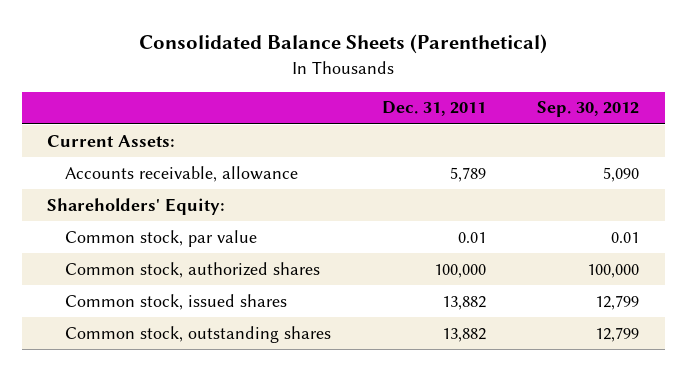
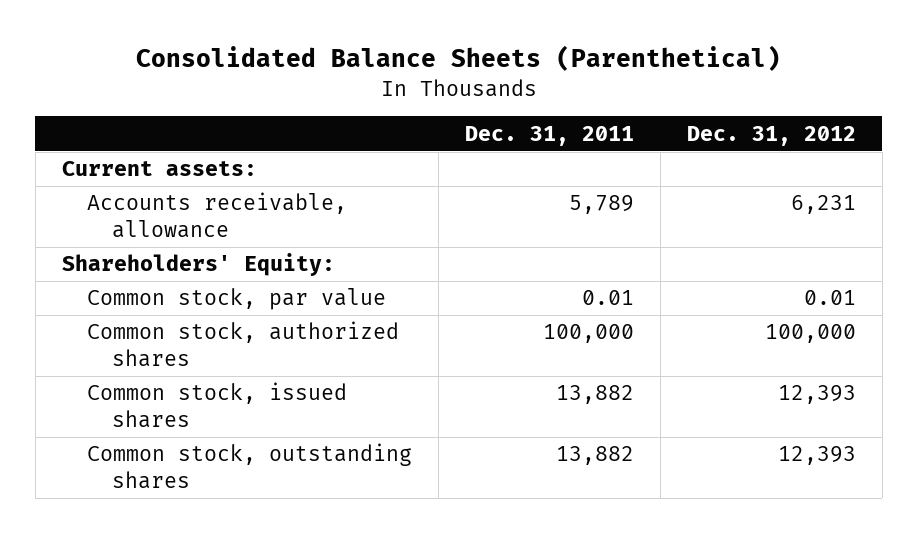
- | Dec. 31, 2011 | Sep. 30, 2012
+ | Dec. 31, 2011 | Dec. 31, 2012
- Current Assets:
+ Current assets:

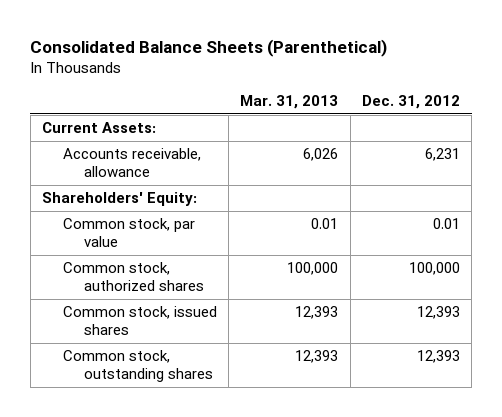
- | Dec. 31, 2011 | Dec. 31, 2012
+ | Mar. 31, 2013 | Dec. 31, 2012
- Current assets:
+ Current Assets:

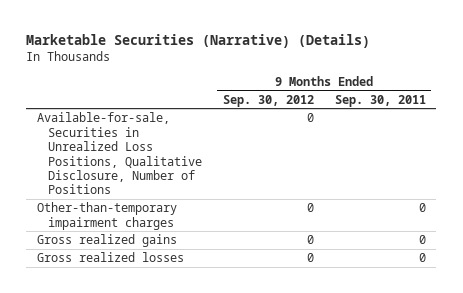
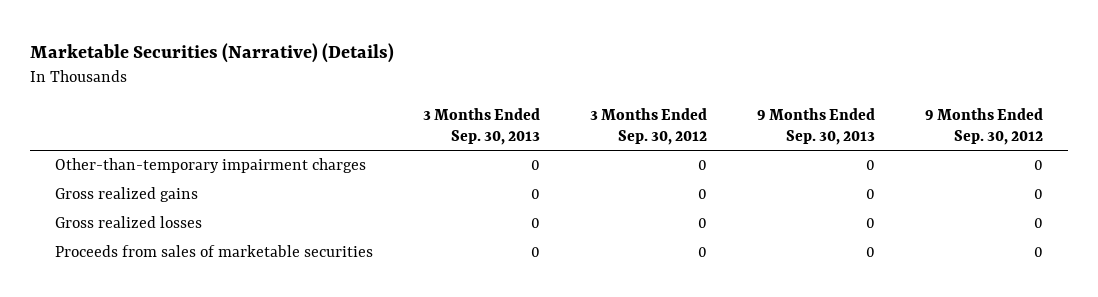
- | 9 Months Ended Sep. 30, 2012 | 9 Months Ended Sep. 30, 2011
+ | 3 Months Ended Sep. 30, 2013 | 3 Months Ended Sep. 30, 2012 | 9 Months Ended Sep. 30, 2013 | 9 Months Ended Sep. 30, 2012
- Available-for-sale, Securities in Unrealized Loss Positions, Qualitative Disclosure, Number of Positions | 0 |
+ Proceeds from sales of marketable securities | 0 | 0 | 0 | 0

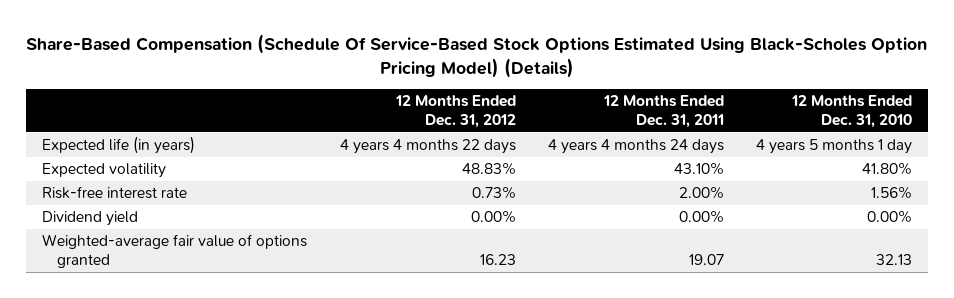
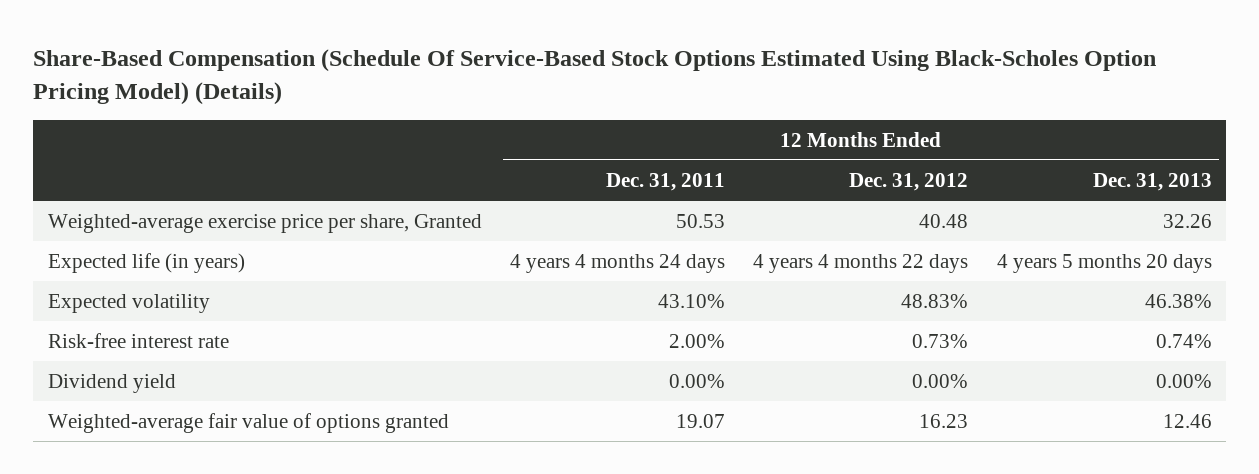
- | 12 Months Ended Dec. 31, 2012 | 12 Months Ended Dec. 31, 2011 | 12 Months Ended Dec. 31, 2010
+ | 12 Months Ended Dec. 31, 2011 | 12 Months Ended Dec. 31, 2012 | 12 Months Ended Dec. 31, 2013
+ Weighted-average exercise price per share, Granted | 50.53 | 40.48 | 32.26

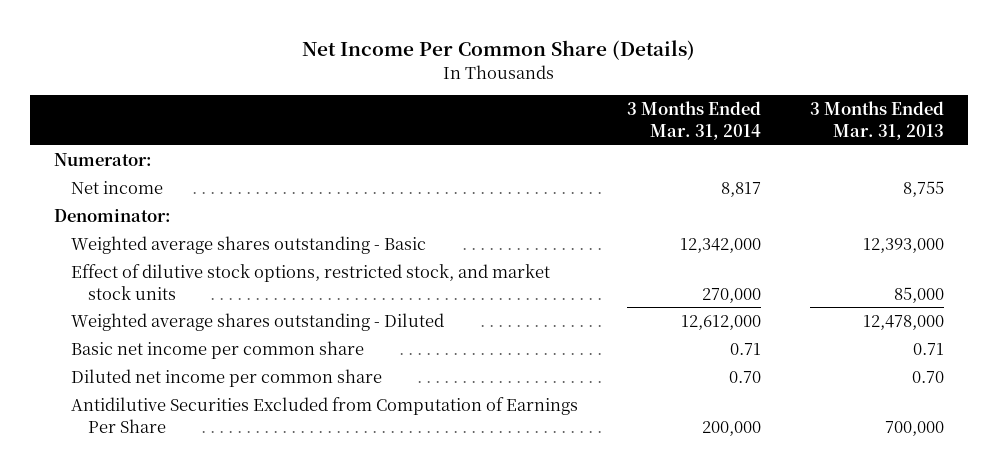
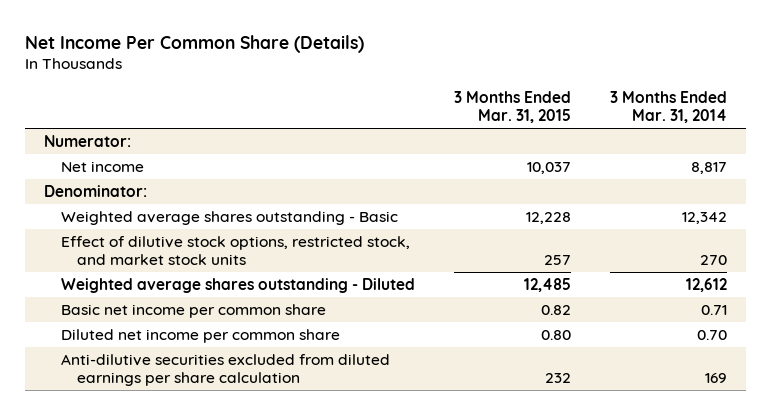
- | 3 Months Ended Mar. 31, 2014 | 3 Months Ended Mar. 31, 2013
+ | 3 Months Ended Mar. 31, 2015 | 3 Months Ended Mar. 31, 2014
- Weighted average shares outstanding - Basic | 12,342,000 | 12,393,000
- Effect of dilutive stock options, restricted stock, and market stock units | 270,000 | 85,000
- Weighted average shares outstanding - Diluted | 12,612,000 | 12,478,000
+ Weighted average shares outstanding - Basic | 12,228 | 12,342
+ Effect of dilutive stock options, restricted stock, and market stock units | 257 | 270
+ Weighted average shares outstanding - Diluted | 12,485 | 12,612
- Antidilutive Securities Excluded from Computation of Earnings Per Share | 200,000 | 700,000
+ Anti-dilutive securities excluded from diluted earnings per share calculation | 232 | 169

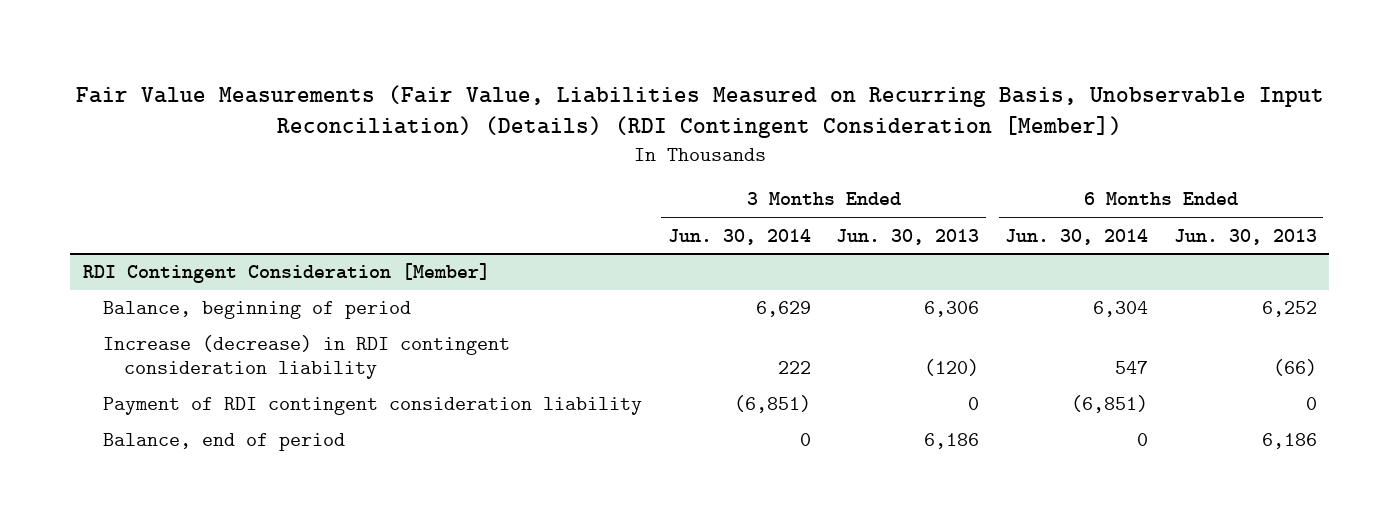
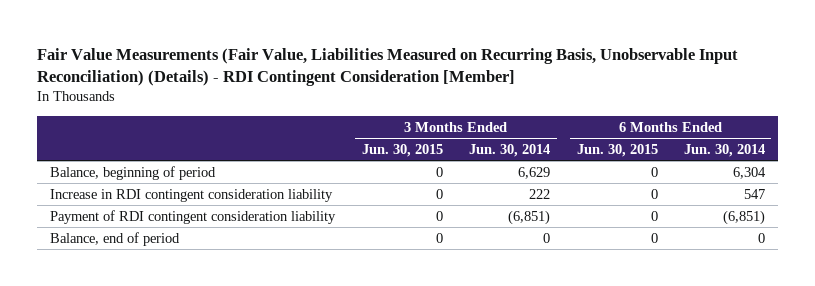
- Fair Value Measurements (Fair Value, Liabilities Measured on Recurring Basis, Unobservable Input Reconciliation) (Details) (RDI Contingent Consideration [Member])
+ Fair Value Measurements (Fair Value, Liabilities Measured on Recurring Basis, Unobservable Input Reconciliation) (Details) - RDI Contingent Consideration [Member]
- | 3 Months Ended Jun. 30, 2014 | 3 Months Ended Jun. 30, 2013 | 6 Months Ended Jun. 30, 2014 | 6 Months Ended Jun. 30, 2013
+ | 3 Months Ended Jun. 30, 2015 | 3 Months Ended Jun. 30, 2014 | 6 Months Ended Jun. 30, 2015 | 6 Months Ended Jun. 30, 2014
- RDI Contingent Consideration [Member]
- Increase (decrease) in RDI contingent consideration liability | 222 | (120) | 547 | (66)
+ Increase in RDI contingent consideration liability | 0 | 222 | 0 | 547

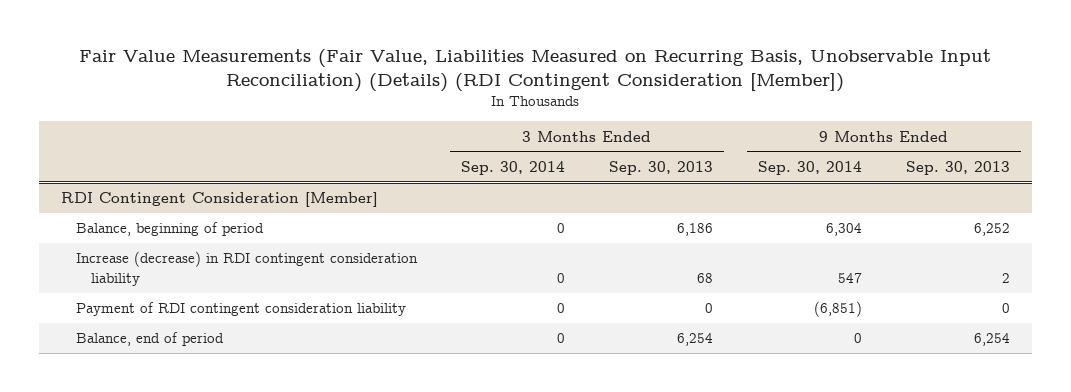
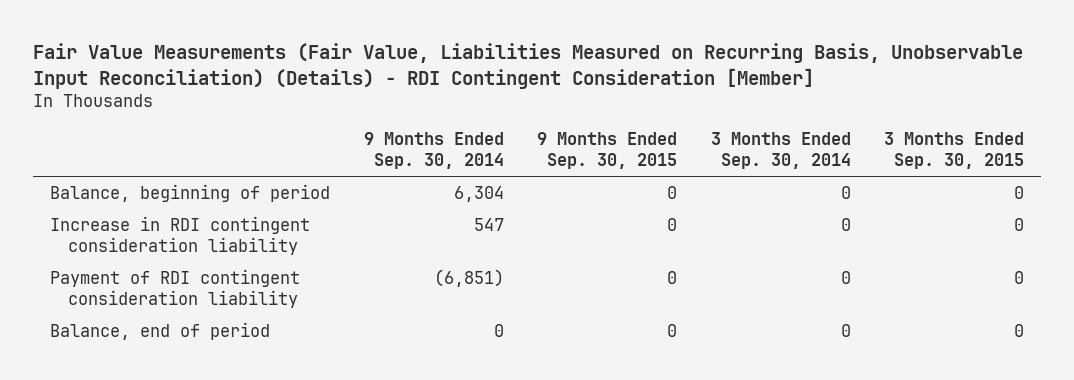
- Fair Value Measurements (Fair Value, Liabilities Measured on Recurring Basis, Unobservable Input Reconciliation) (Details) (RDI Contingent Consideration [Member])
+ Fair Value Measurements (Fair Value, Liabilities Measured on Recurring Basis, Unobservable Input Reconciliation) (Details) - RDI Contingent Consideration [Member]
- | 3 Months Ended Sep. 30, 2014 | 3 Months Ended Sep. 30, 2013 | 9 Months Ended Sep. 30, 2014 | 9 Months Ended Sep. 30, 2013
+ | 9 Months Ended Sep. 30, 2014 | 9 Months Ended Sep. 30, 2015 | 3 Months Ended Sep. 30, 2014 | 3 Months Ended Sep. 30, 2015
- RDI Contingent Consideration [Member]
- Increase (decrease) in RDI contingent consideration liability | 0 | 68 | 547 | 2
+ Increase in RDI contingent consideration liability | 547 | 0 | 0 | 0

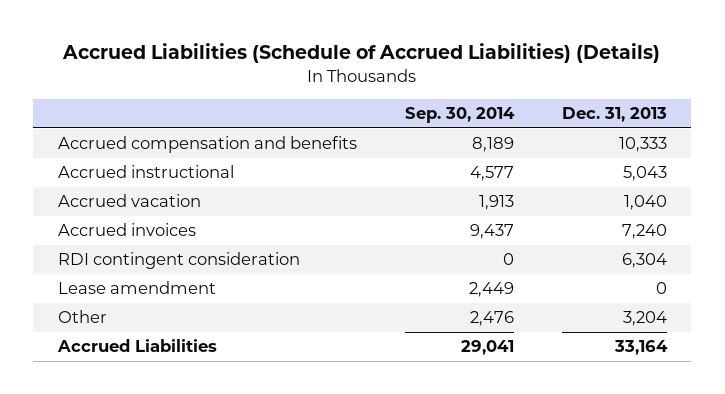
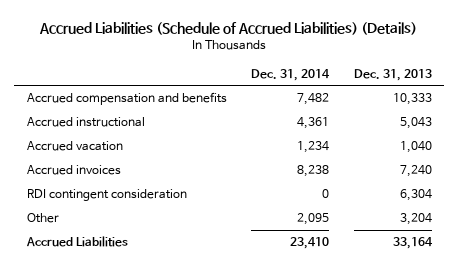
- | Sep. 30, 2014 | Dec. 31, 2013
+ | Dec. 31, 2014 | Dec. 31, 2013
- Lease amendment | 2,449 | 0

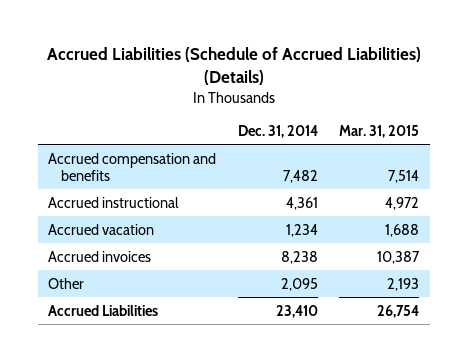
- | Dec. 31, 2014 | Dec. 31, 2013
+ | Dec. 31, 2014 | Mar. 31, 2015
- RDI contingent consideration | 0 | 6,304

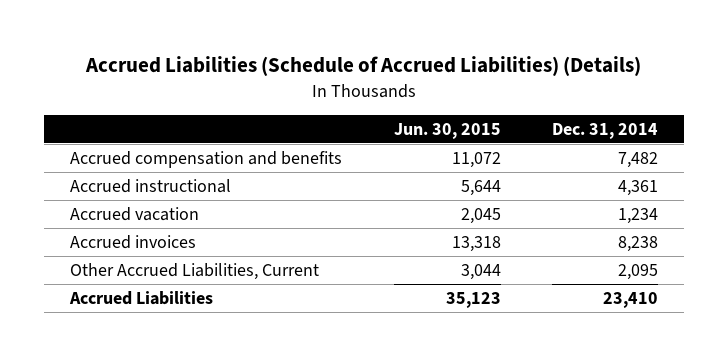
- | Dec. 31, 2014 | Mar. 31, 2015
+ | Jun. 30, 2015 | Dec. 31, 2014
- Other | 2,095 | 2,193
+ Other Accrued Liabilities, Current | 3,044 | 2,095

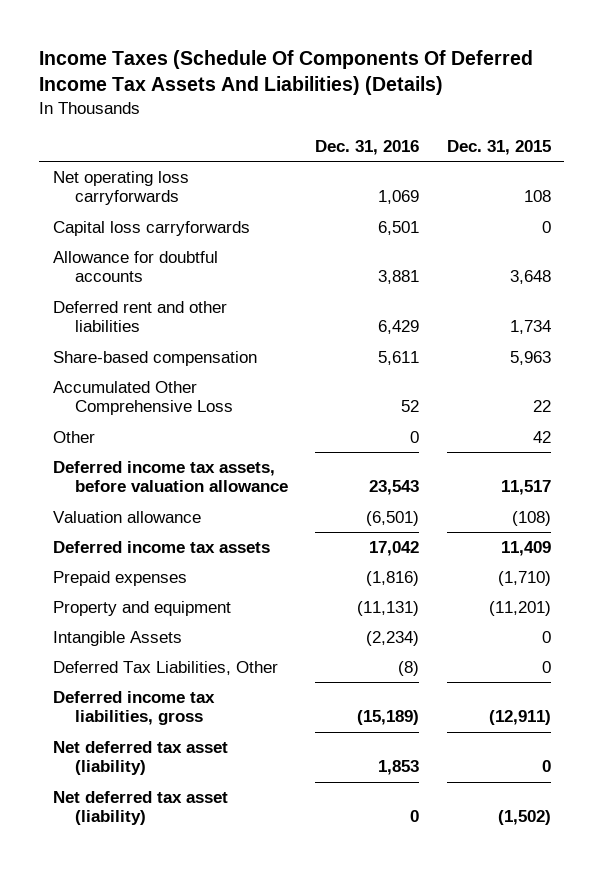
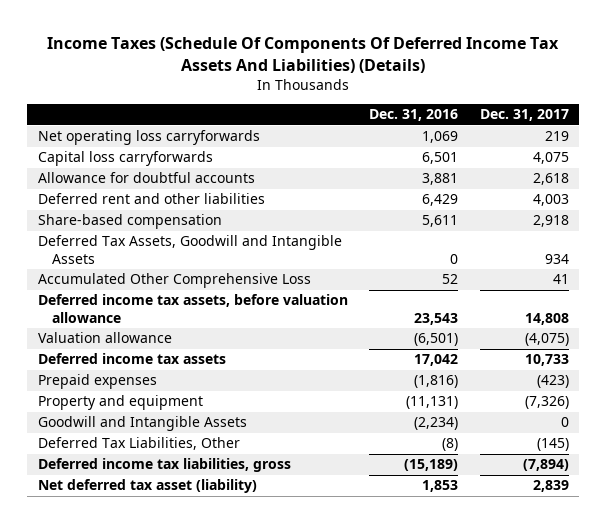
- | Dec. 31, 2016 | Dec. 31, 2015
+ | Dec. 31, 2016 | Dec. 31, 2017
+ Deferred Tax Assets, Goodwill and Intangible Assets | 0 | 934
- Other | 0 | 42
- Intangible Assets | (2,234) | 0
+ Goodwill and Intangible Assets | (2,234) | 0
- Net deferred tax asset (liability) | 0 | (1,502)

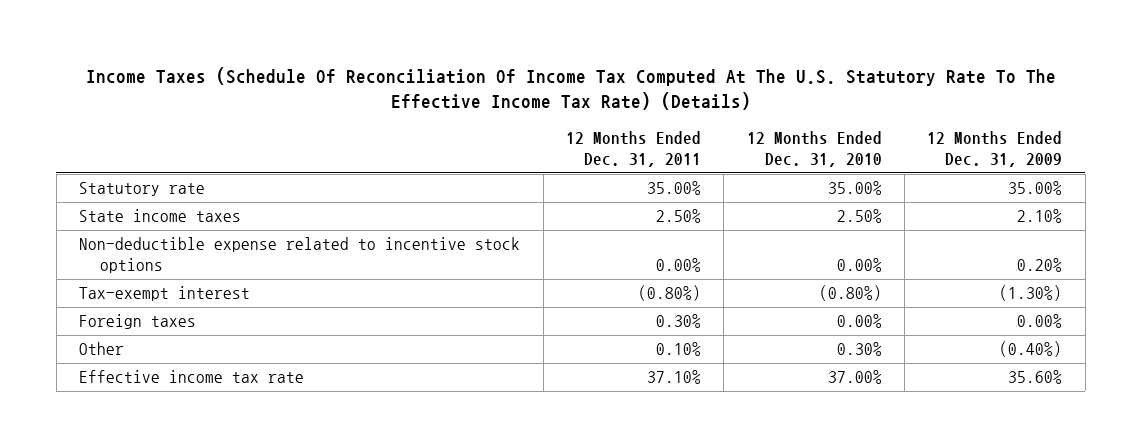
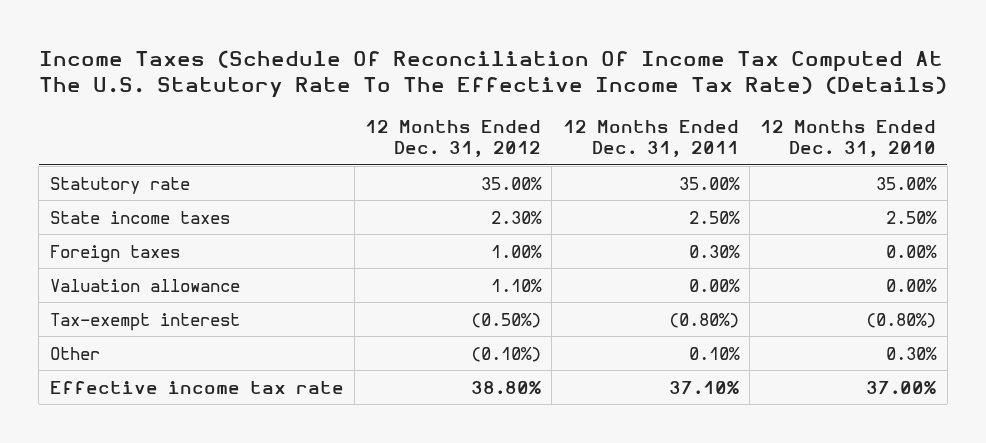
- | 12 Months Ended Dec. 31, 2011 | 12 Months Ended Dec. 31, 2010 | 12 Months Ended Dec. 31, 2009
+ | 12 Months Ended Dec. 31, 2012 | 12 Months Ended Dec. 31, 2011 | 12 Months Ended Dec. 31, 2010
- Non-deductible expense related to incentive stock options | 0.00% | 0.00% | 0.20%
+ Valuation allowance | 1.10% | 0.00% | 0.00%
moved down: Tax-exempt interest | (0.50%) | (0.80%) | (0.80%)

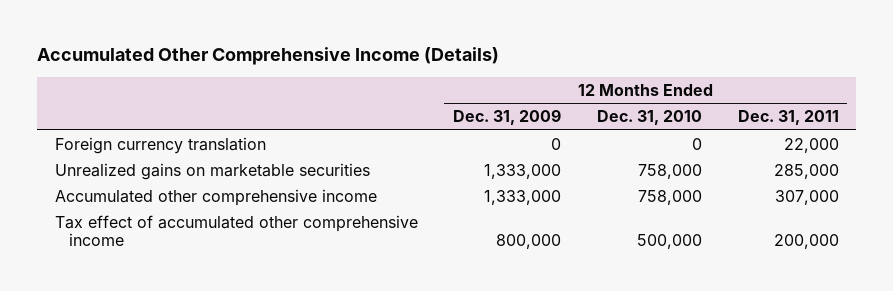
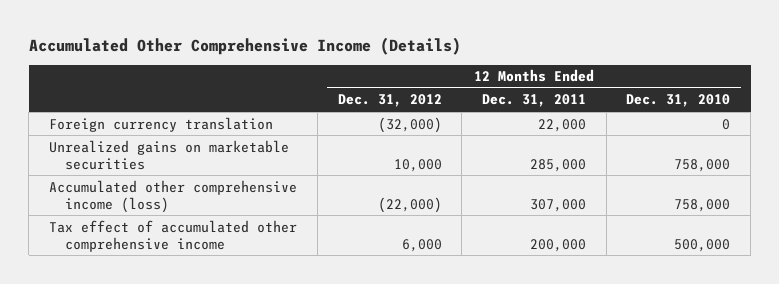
- | 12 Months Ended Dec. 31, 2009 | 12 Months Ended Dec. 31, 2010 | 12 Months Ended Dec. 31, 2011
+ | 12 Months Ended Dec. 31, 2012 | 12 Months Ended Dec. 31, 2011 | 12 Months Ended Dec. 31, 2010
- Accumulated other comprehensive income | 1,333,000 | 758,000 | 307,000
+ Accumulated other comprehensive income (loss) | (22,000) | 307,000 | 758,000

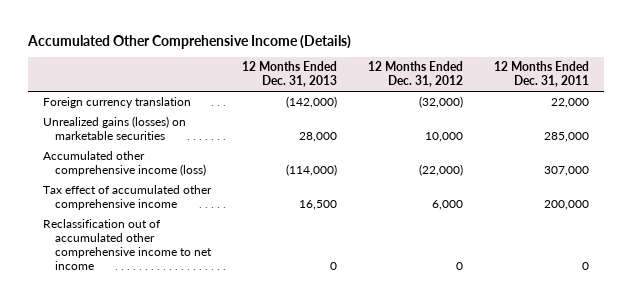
- | 12 Months Ended Dec. 31, 2012 | 12 Months Ended Dec. 31, 2011 | 12 Months Ended Dec. 31, 2010
+ | 12 Months Ended Dec. 31, 2013 | 12 Months Ended Dec. 31, 2012 | 12 Months Ended Dec. 31, 2011
- Unrealized gains on marketable securities | 10,000 | 285,000 | 758,000
+ Unrealized gains (losses) on marketable securities | 28,000 | 10,000 | 285,000
+ Reclassification out of accumulated other comprehensive income to net income | 0 | 0 | 0

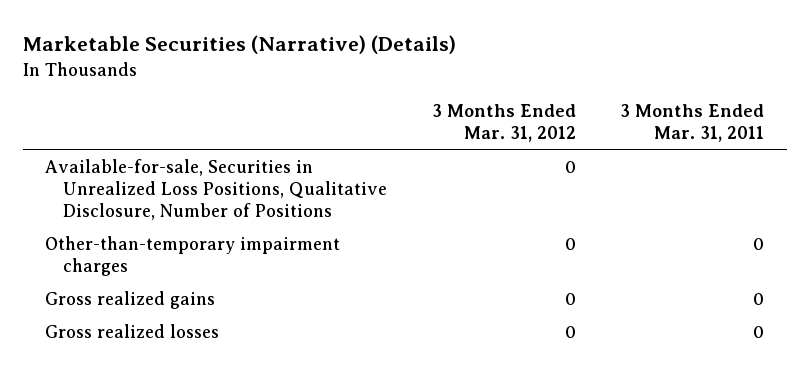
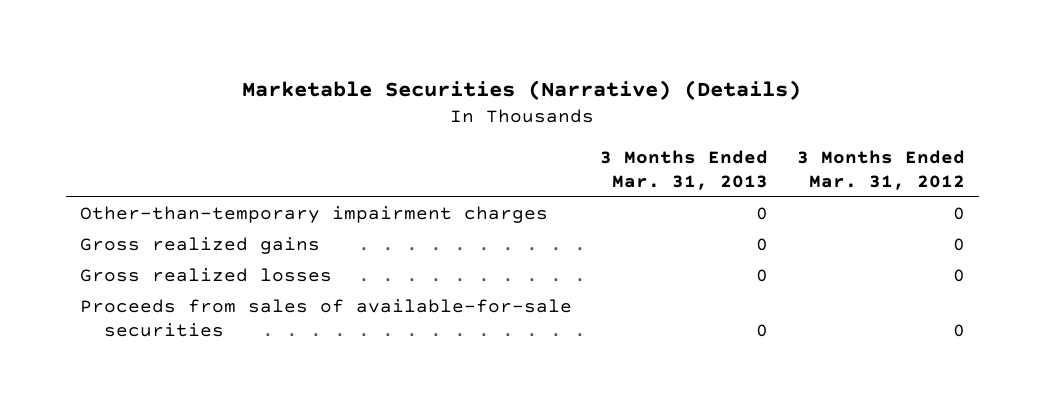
- | 3 Months Ended Mar. 31, 2012 | 3 Months Ended Mar. 31, 2011
+ | 3 Months Ended Mar. 31, 2013 | 3 Months Ended Mar. 31, 2012
- Available-for-sale, Securities in Unrealized Loss Positions, Qualitative Disclosure, Number of Positions | 0 |
+ Proceeds from sales of available-for-sale securities | 0 | 0

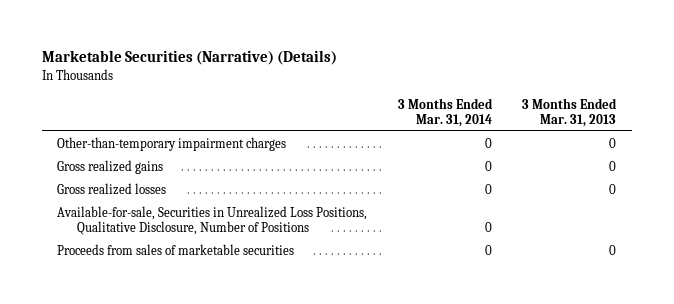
- | 3 Months Ended Mar. 31, 2013 | 3 Months Ended Mar. 31, 2012
+ | 3 Months Ended Mar. 31, 2014 | 3 Months Ended Mar. 31, 2013
- Proceeds from sales of available-for-sale securities | 0 | 0
+ Available-for-sale, Securities in Unrealized Loss Positions, Qualitative Disclosure, Number of Positions | 0 |
+ Proceeds from sales of marketable securities | 0 | 0

